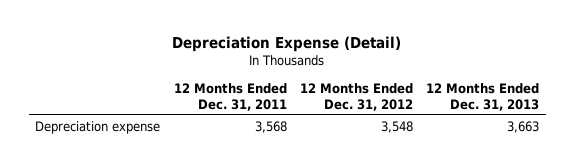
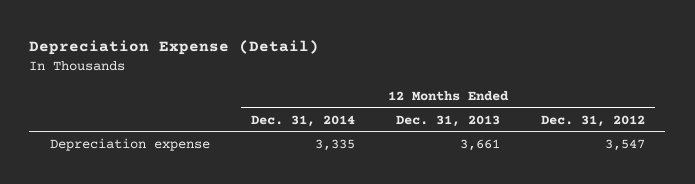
- | 12 Months Ended Dec. 31, 2011 | 12 Months Ended Dec. 31, 2012 | 12 Months Ended Dec. 31, 2013
+ | 12 Months Ended Dec. 31, 2014 | 12 Months Ended Dec. 31, 2013 | 12 Months Ended Dec. 31, 2012
- Depreciation expense | 3,568 | 3,548 | 3,663
+ Depreciation expense | 3,335 | 3,661 | 3,547

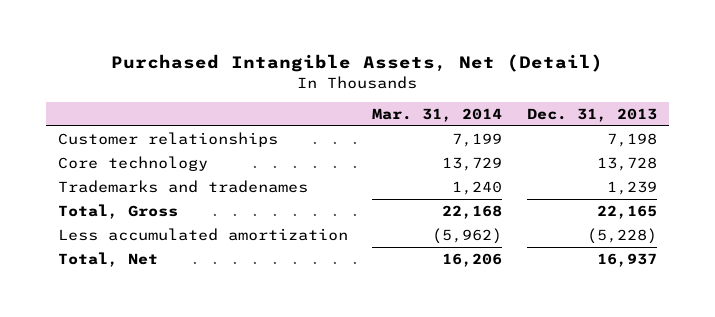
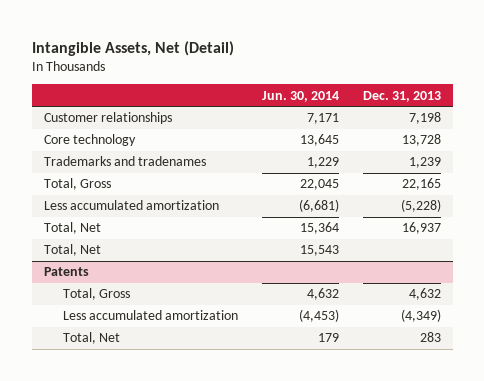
- Purchased Intangible Assets, Net (Detail)
+ Intangible Assets, Net (Detail)
- | Mar. 31, 2014 | Dec. 31, 2013
+ | Jun. 30, 2014 | Dec. 31, 2013
+ Total, Net | 15,543 |
+ Patents
+ Total, Gross | 4,632 | 4,632
+ Less accumulated amortization | (4,453) | (4,349)
+ Total, Net | 179 | 283

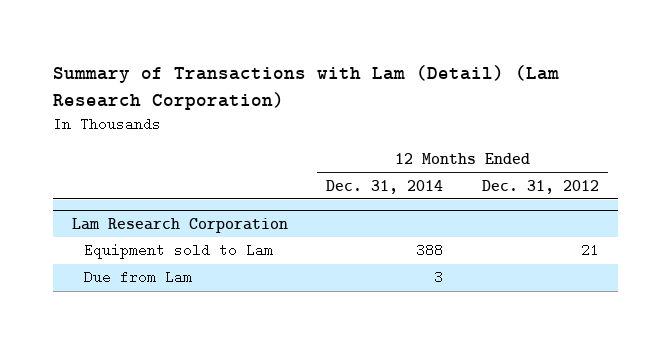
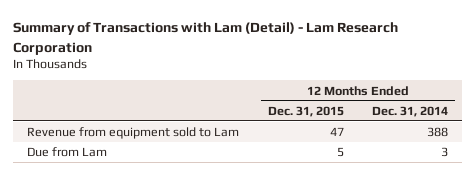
- Summary of Transactions with Lam (Detail) (Lam Research Corporation)
+ Summary of Transactions with Lam (Detail) - Lam Research Corporation
- | 12 Months Ended Dec. 31, 2014 | 12 Months Ended Dec. 31, 2012
+ | 12 Months Ended Dec. 31, 2015 | 12 Months Ended Dec. 31, 2014
- Lam Research Corporation
- Equipment sold to Lam | 388 | 21
+ Revenue from equipment sold to Lam | 47 | 388

